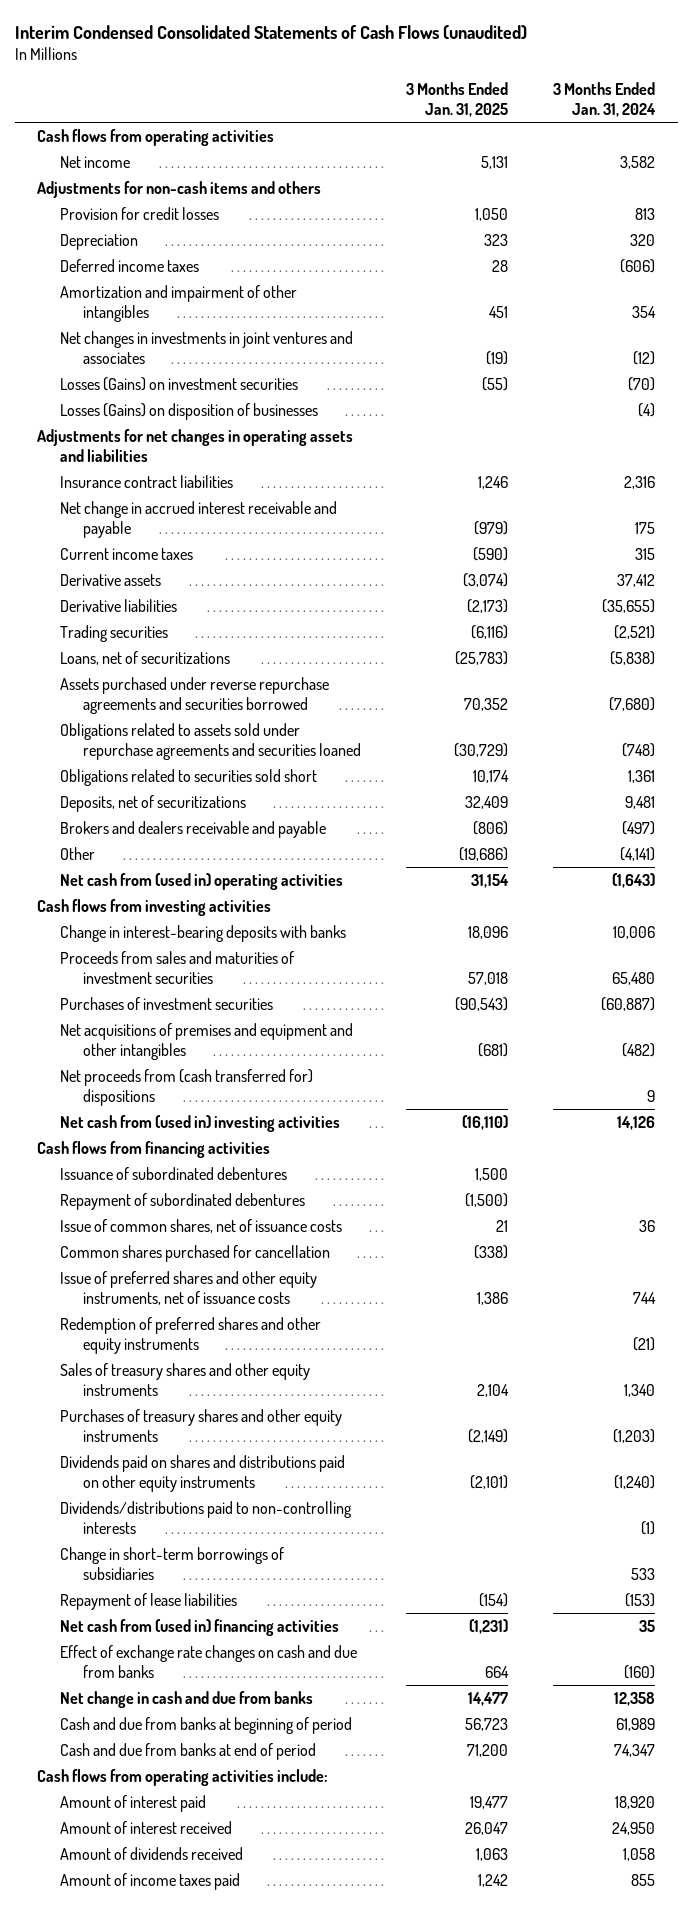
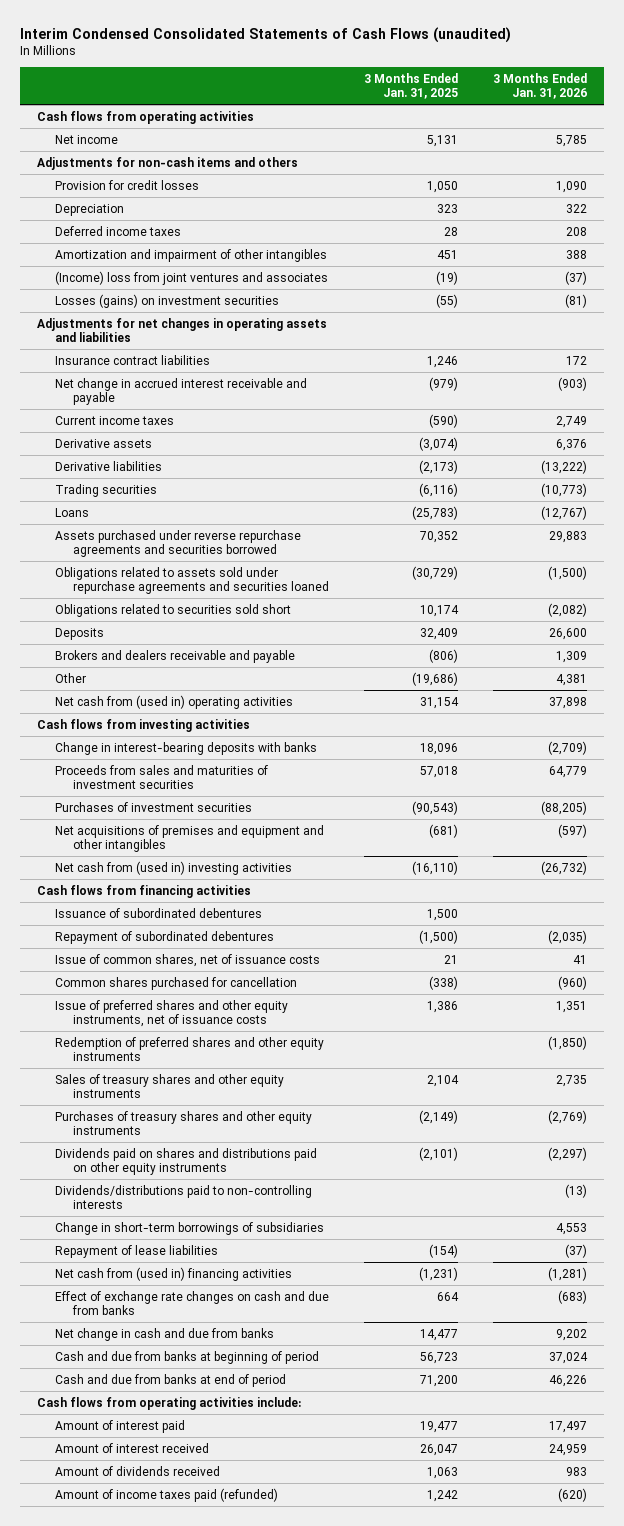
- | 3 Months Ended Jan. 31, 2025 | 3 Months Ended Jan. 31, 2024
+ | 3 Months Ended Jan. 31, 2025 | 3 Months Ended Jan. 31, 2026
- Net changes in investments in joint ventures and associates | (19) | (12)
- Losses (Gains) on investment securities | (55) | (70)
- Losses (Gains) on disposition of businesses | | (4)
+ (Income) loss from joint ventures and associates | (19) | (37)
+ Losses (gains) on investment securities | (55) | (81)
- Loans, net of securitizations | (25,783) | (5,838)
+ Loans | (25,783) | (12,767)
- Deposits, net of securitizations | 32,409 | 9,481
+ Deposits | 32,409 | 26,600
- Net proceeds from (cash transferred for) dispositions | | 9
- Amount of income taxes paid | 1,242 | 855
+ Amount of income taxes paid (refunded) | 1,242 | (620)

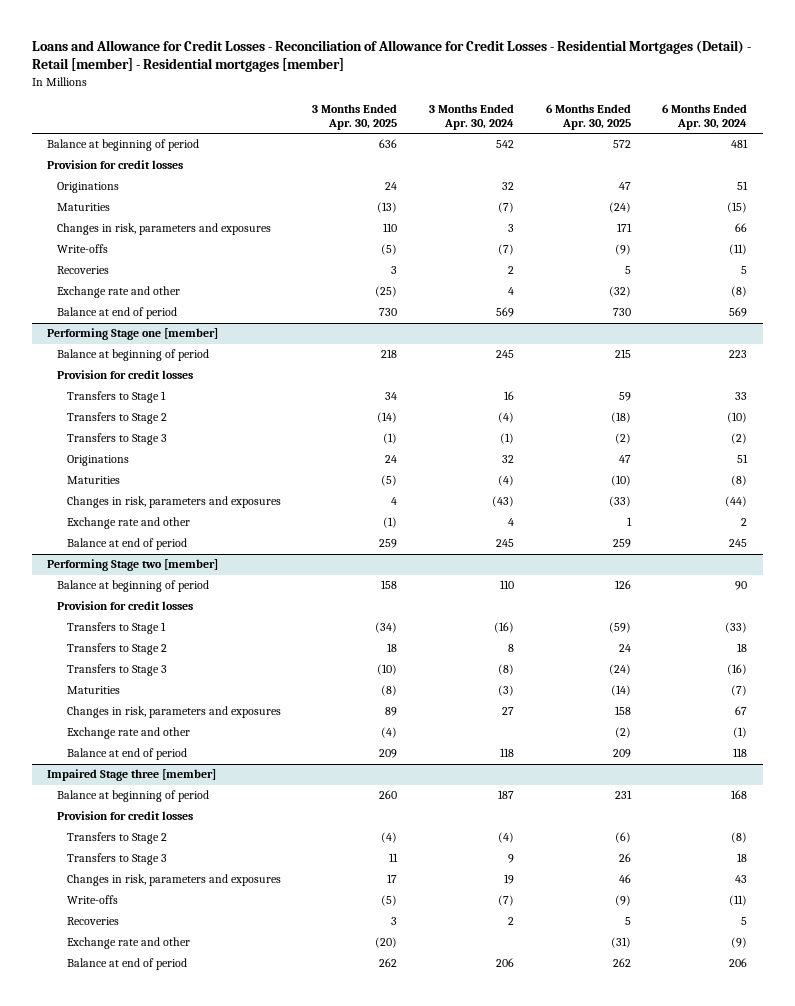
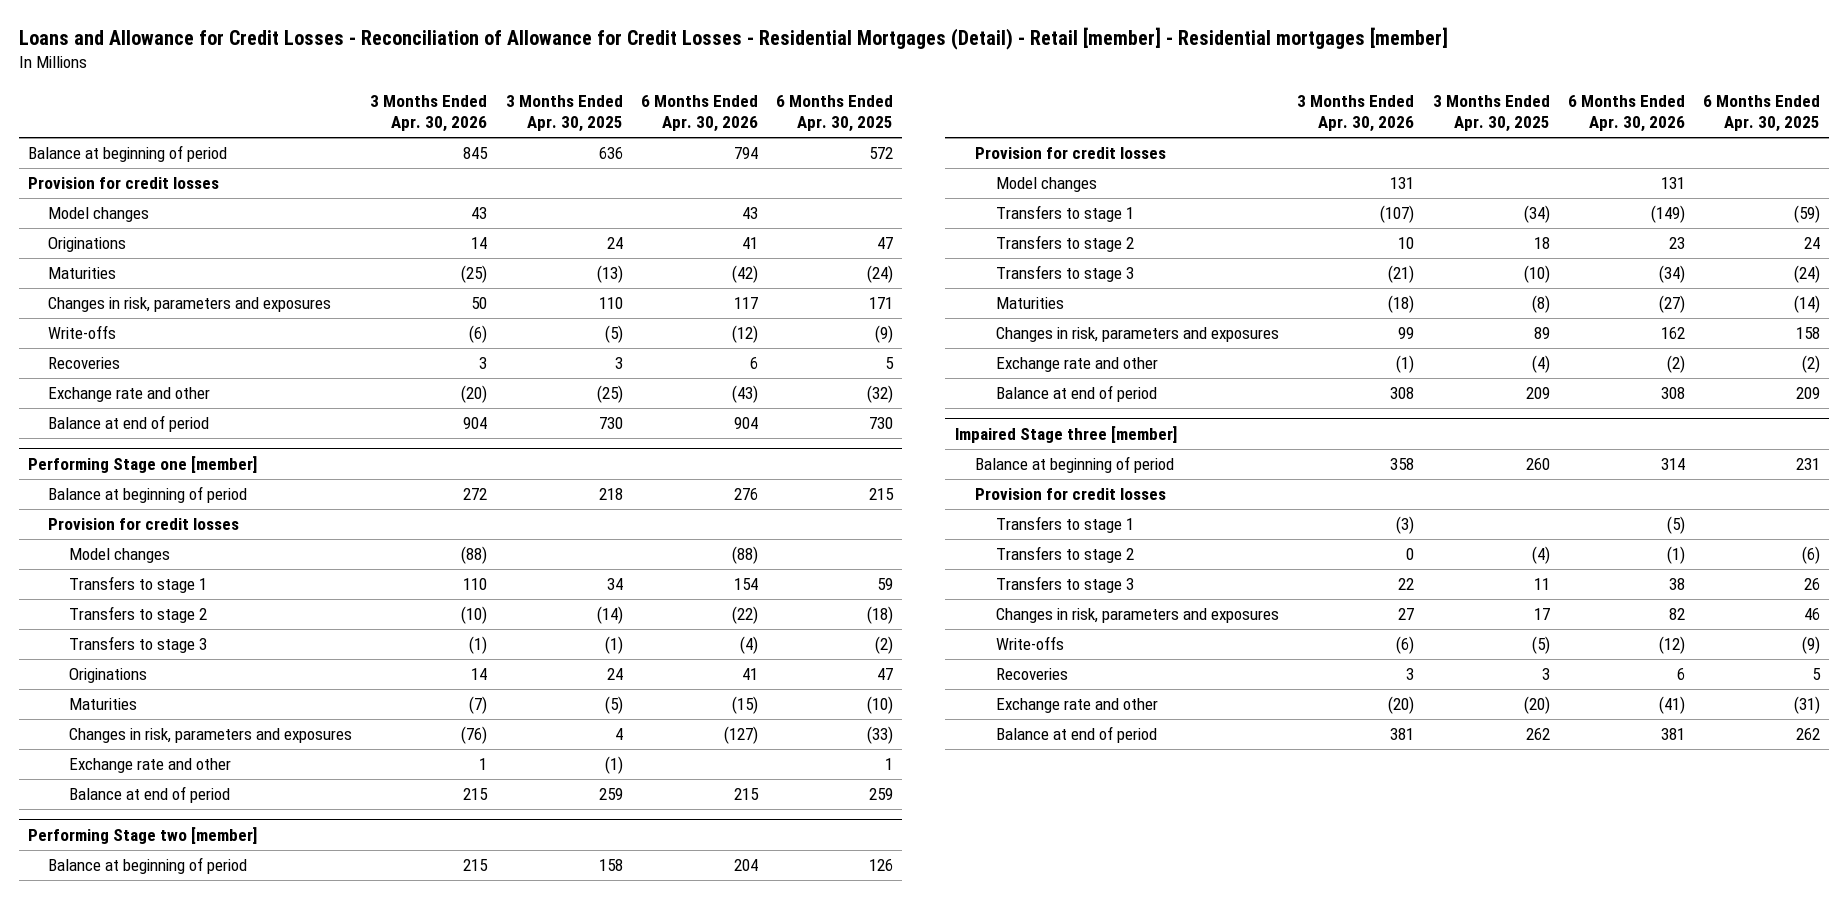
- | 3 Months Ended Apr. 30, 2025 | 3 Months Ended Apr. 30, 2024 | 6 Months Ended Apr. 30, 2025 | 6 Months Ended Apr. 30, 2024
+ | 3 Months Ended Apr. 30, 2026 | 3 Months Ended Apr. 30, 2025 | 6 Months Ended Apr. 30, 2026 | 6 Months Ended Apr. 30, 2025
+ Model changes | 43 | | 43 |
@ Performing Stage one [member]
- Transfers to Stage 1 | 34 | 16 | 59 | 33
- Transfers to Stage 2 | (14) | (4) | (18) | (10)
- Transfers to Stage 3 | (1) | (1) | (2) | (2)
+ Model changes | (88) | | (88) |
+ Transfers to stage 1 | 110 | 34 | 154 | 59
+ Transfers to stage 2 | (10) | (14) | (22) | (18)
+ Transfers to stage 3 | (1) | (1) | (4) | (2)
@ Performing Stage two [member]
- Transfers to Stage 1 | (34) | (16) | (59) | (33)
- Transfers to Stage 2 | 18 | 8 | 24 | 18
- Transfers to Stage 3 | (10) | (8) | (24) | (16)
+ Model changes | 131 | | 131 |
+ Transfers to stage 1 | (107) | (34) | (149) | (59)
+ Transfers to stage 2 | 10 | 18 | 23 | 24
+ Transfers to stage 3 | (21) | (10) | (34) | (24)
@ Impaired Stage three [member]
- Transfers to Stage 2 | (4) | (4) | (6) | (8)
- Transfers to Stage 3 | 11 | 9 | 26 | 18
+ Transfers to stage 1 | (3) | | (5) |
+ Transfers to stage 2 | 0 | (4) | (1) | (6)
+ Transfers to stage 3 | 22 | 11 | 38 | 26

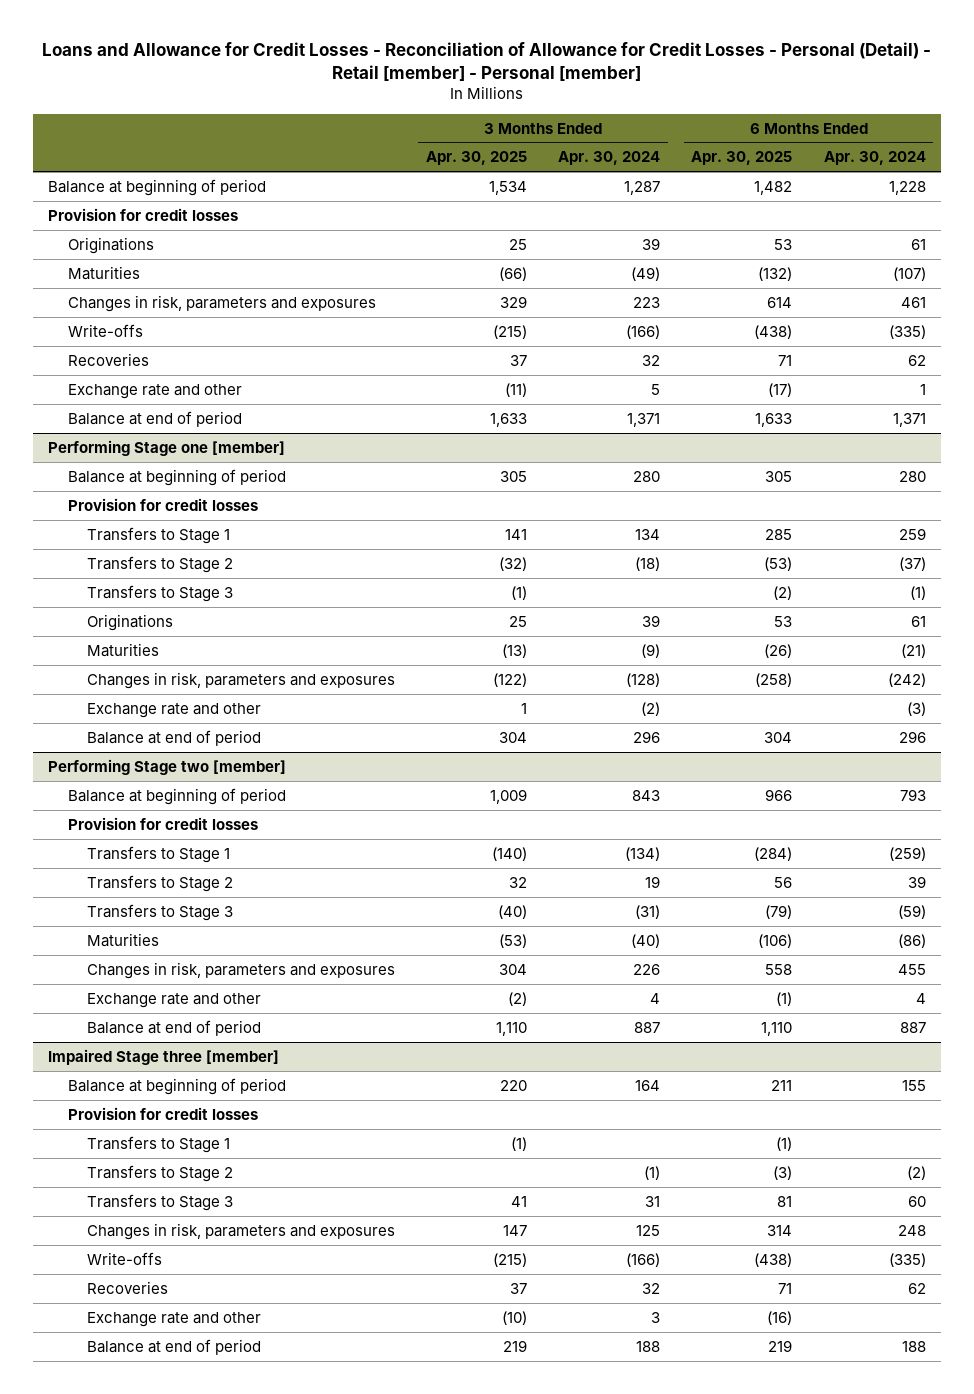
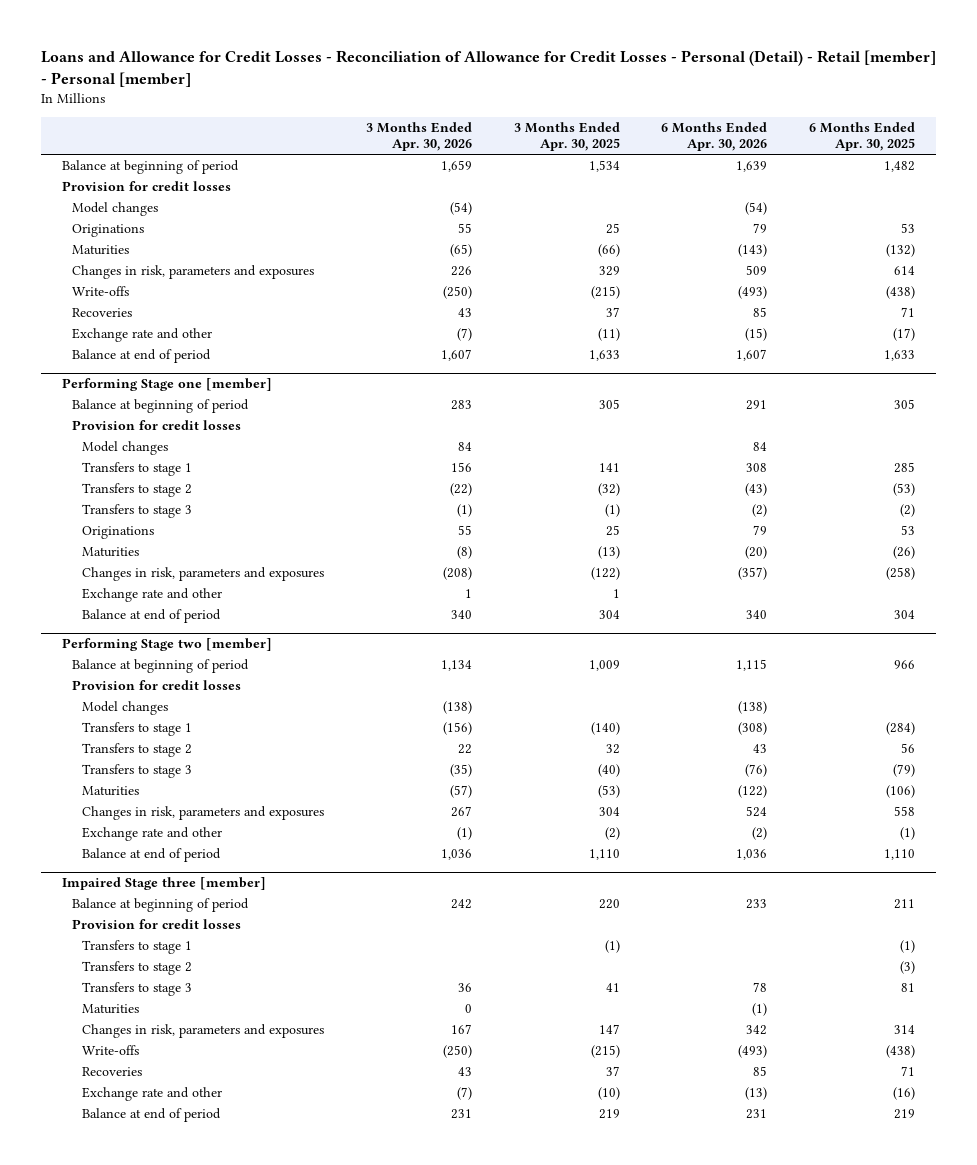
- | 3 Months Ended Apr. 30, 2025 | 3 Months Ended Apr. 30, 2024 | 6 Months Ended Apr. 30, 2025 | 6 Months Ended Apr. 30, 2024
+ | 3 Months Ended Apr. 30, 2026 | 3 Months Ended Apr. 30, 2025 | 6 Months Ended Apr. 30, 2026 | 6 Months Ended Apr. 30, 2025
+ Model changes | (54) | | (54) |
@ Performing Stage one [member]
- Transfers to Stage 1 | 141 | 134 | 285 | 259
- Transfers to Stage 2 | (32) | (18) | (53) | (37)
- Transfers to Stage 3 | (1) | | (2) | (1)
+ Model changes | 84 | | 84 |
+ Transfers to stage 1 | 156 | 141 | 308 | 285
+ Transfers to stage 2 | (22) | (32) | (43) | (53)
+ Transfers to stage 3 | (1) | (1) | (2) | (2)
@ Performing Stage two [member]
- Transfers to Stage 1 | (140) | (134) | (284) | (259)
- Transfers to Stage 2 | 32 | 19 | 56 | 39
- Transfers to Stage 3 | (40) | (31) | (79) | (59)
+ Model changes | (138) | | (138) |
+ Transfers to stage 1 | (156) | (140) | (308) | (284)
+ Transfers to stage 2 | 22 | 32 | 43 | 56
+ Transfers to stage 3 | (35) | (40) | (76) | (79)
@ Impaired Stage three [member]
- Transfers to Stage 1 | (1) | | (1) |
- Transfers to Stage 2 | | (1) | (3) | (2)
- Transfers to Stage 3 | 41 | 31 | 81 | 60
+ Transfers to stage 1 | | (1) | | (1)
+ Transfers to stage 2 | | | | (3)
+ Transfers to stage 3 | 36 | 41 | 78 | 81
+ Maturities | 0 | | (1) |

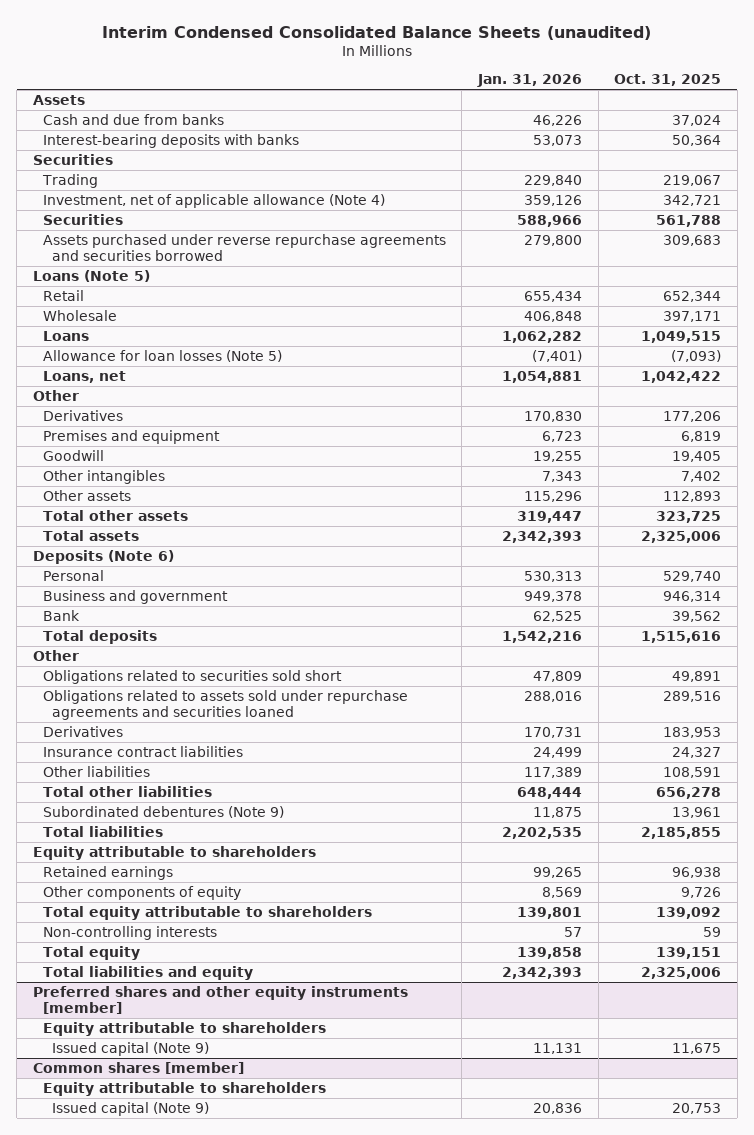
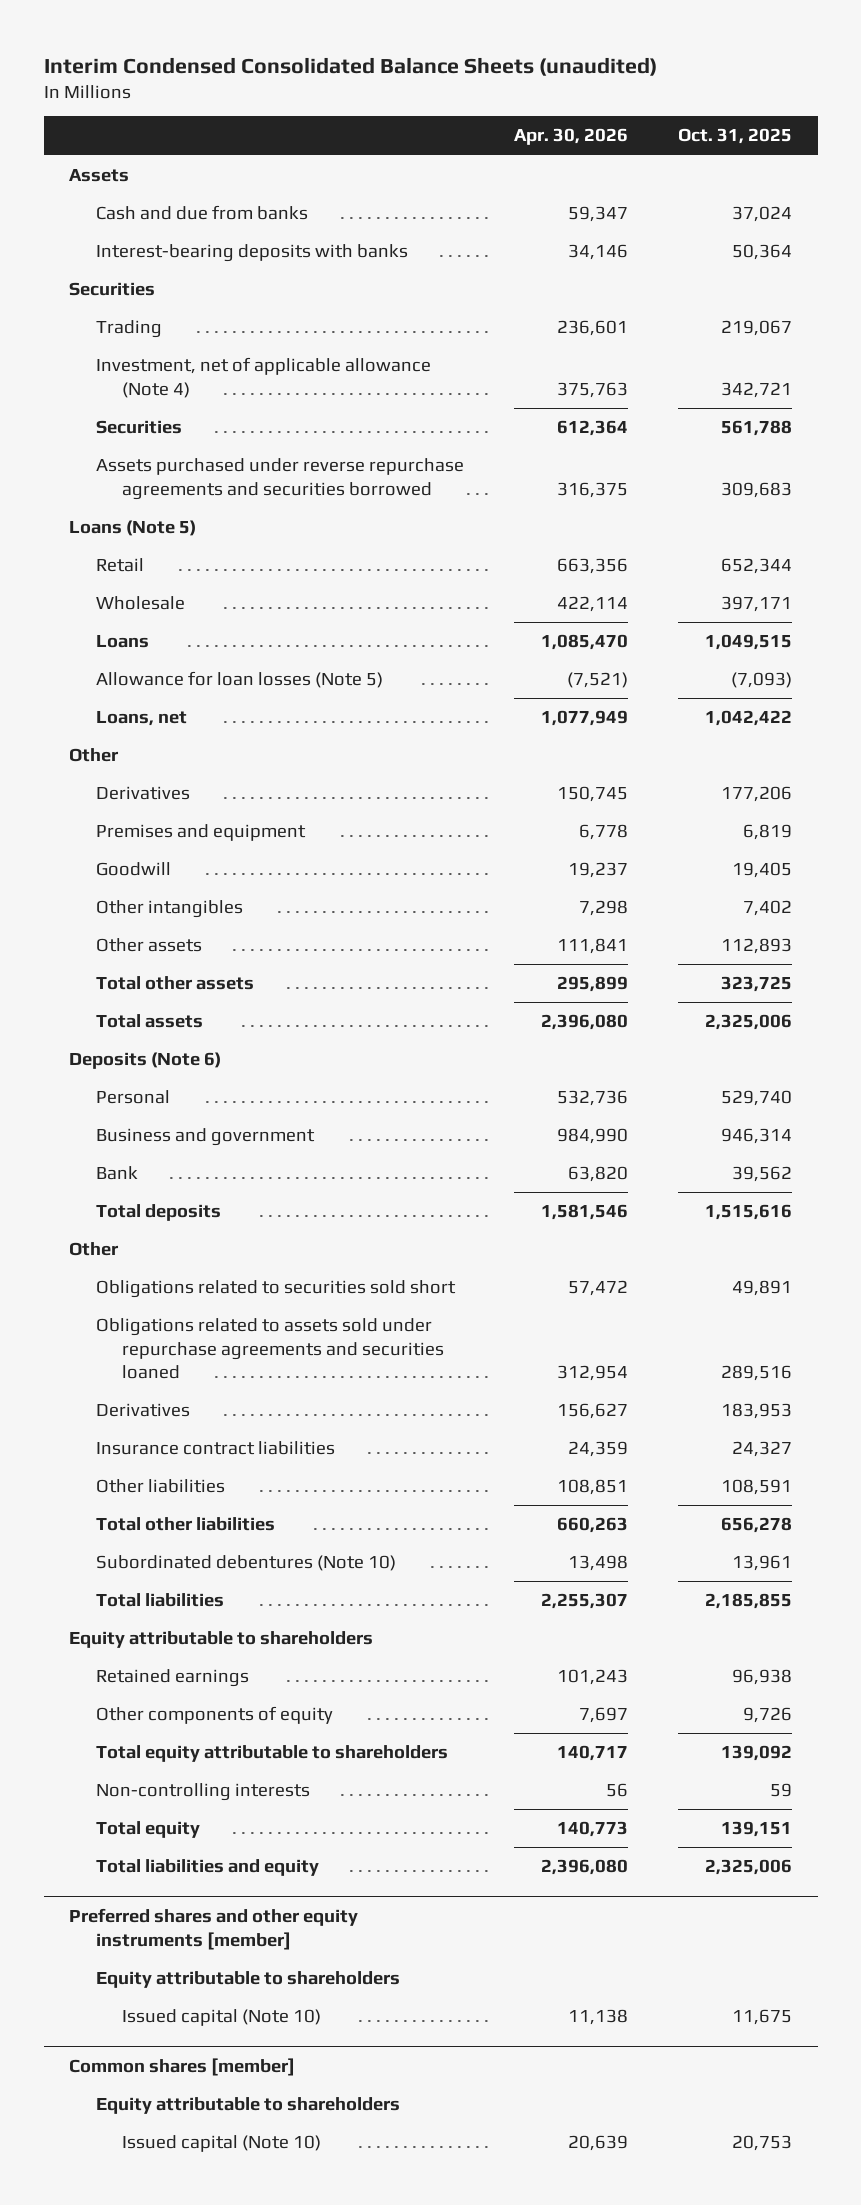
- | Jan. 31, 2026 | Oct. 31, 2025
+ | Apr. 30, 2026 | Oct. 31, 2025
- Subordinated debentures (Note 9) | 11,875 | 13,961
+ Subordinated debentures (Note 10) | 13,498 | 13,961
@ Preferred shares and other equity instruments [member]
- Issued capital (Note 9) | 11,131 | 11,675
+ Issued capital (Note 10) | 11,138 | 11,675
@ Common shares [member]
- Issued capital (Note 9) | 20,836 | 20,753
+ Issued capital (Note 10) | 20,639 | 20,753

